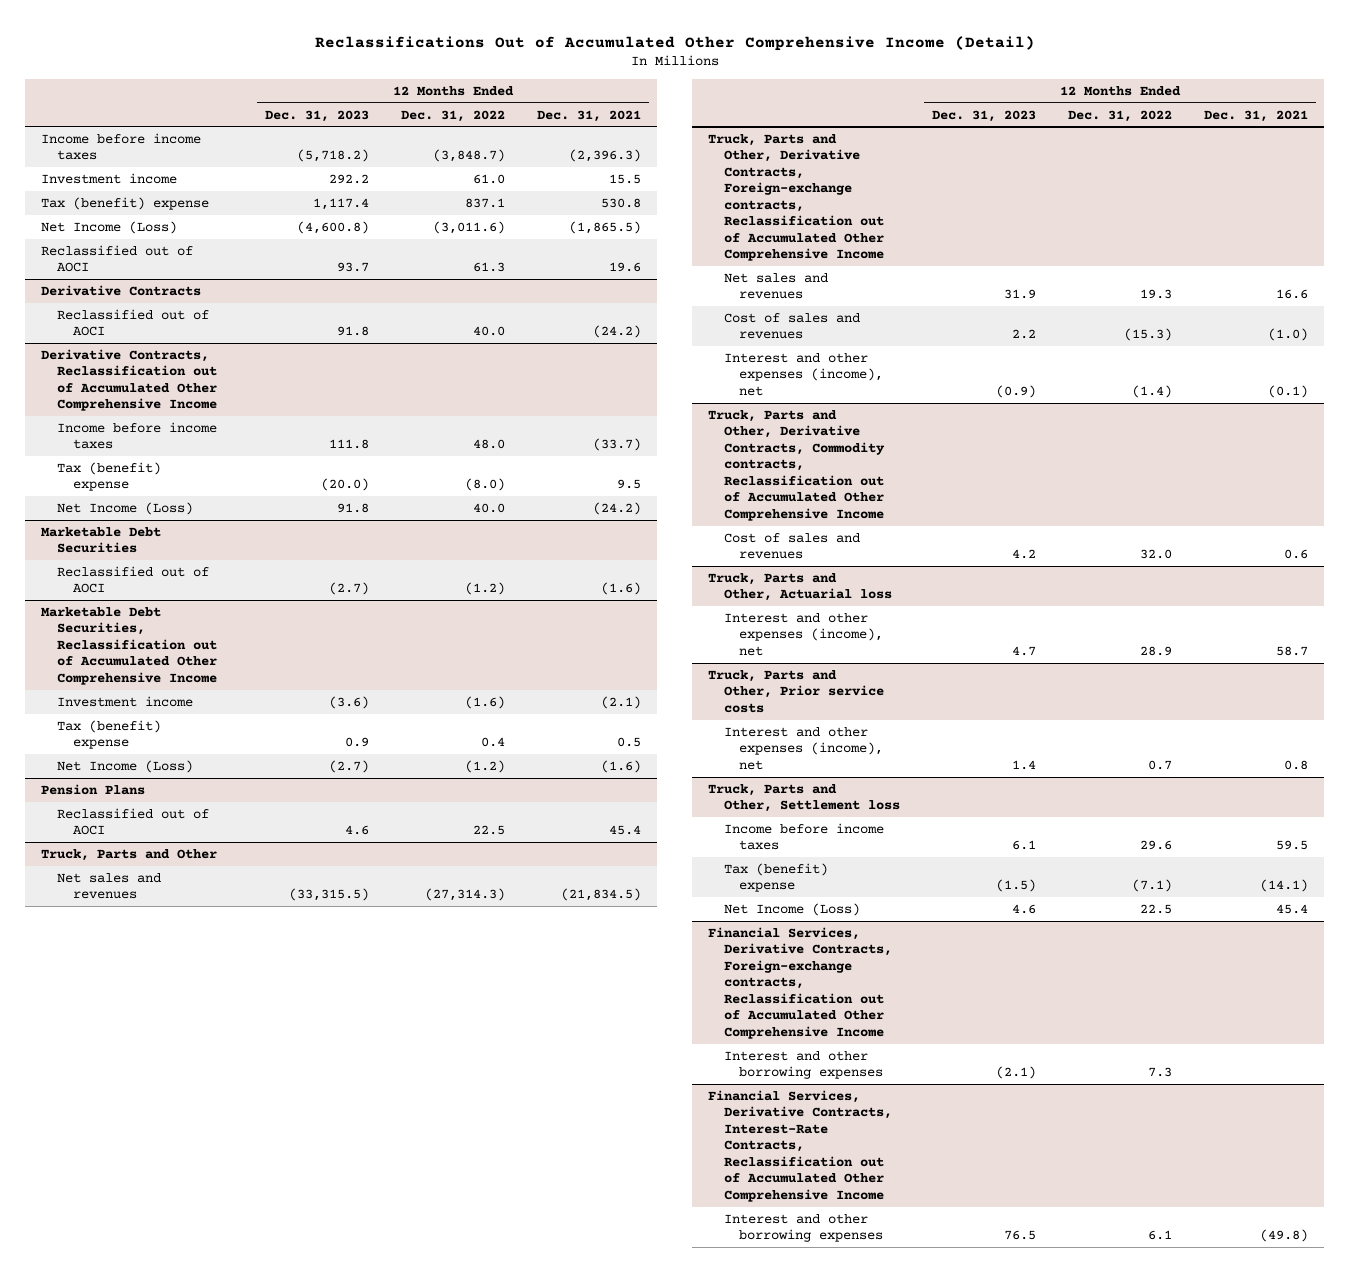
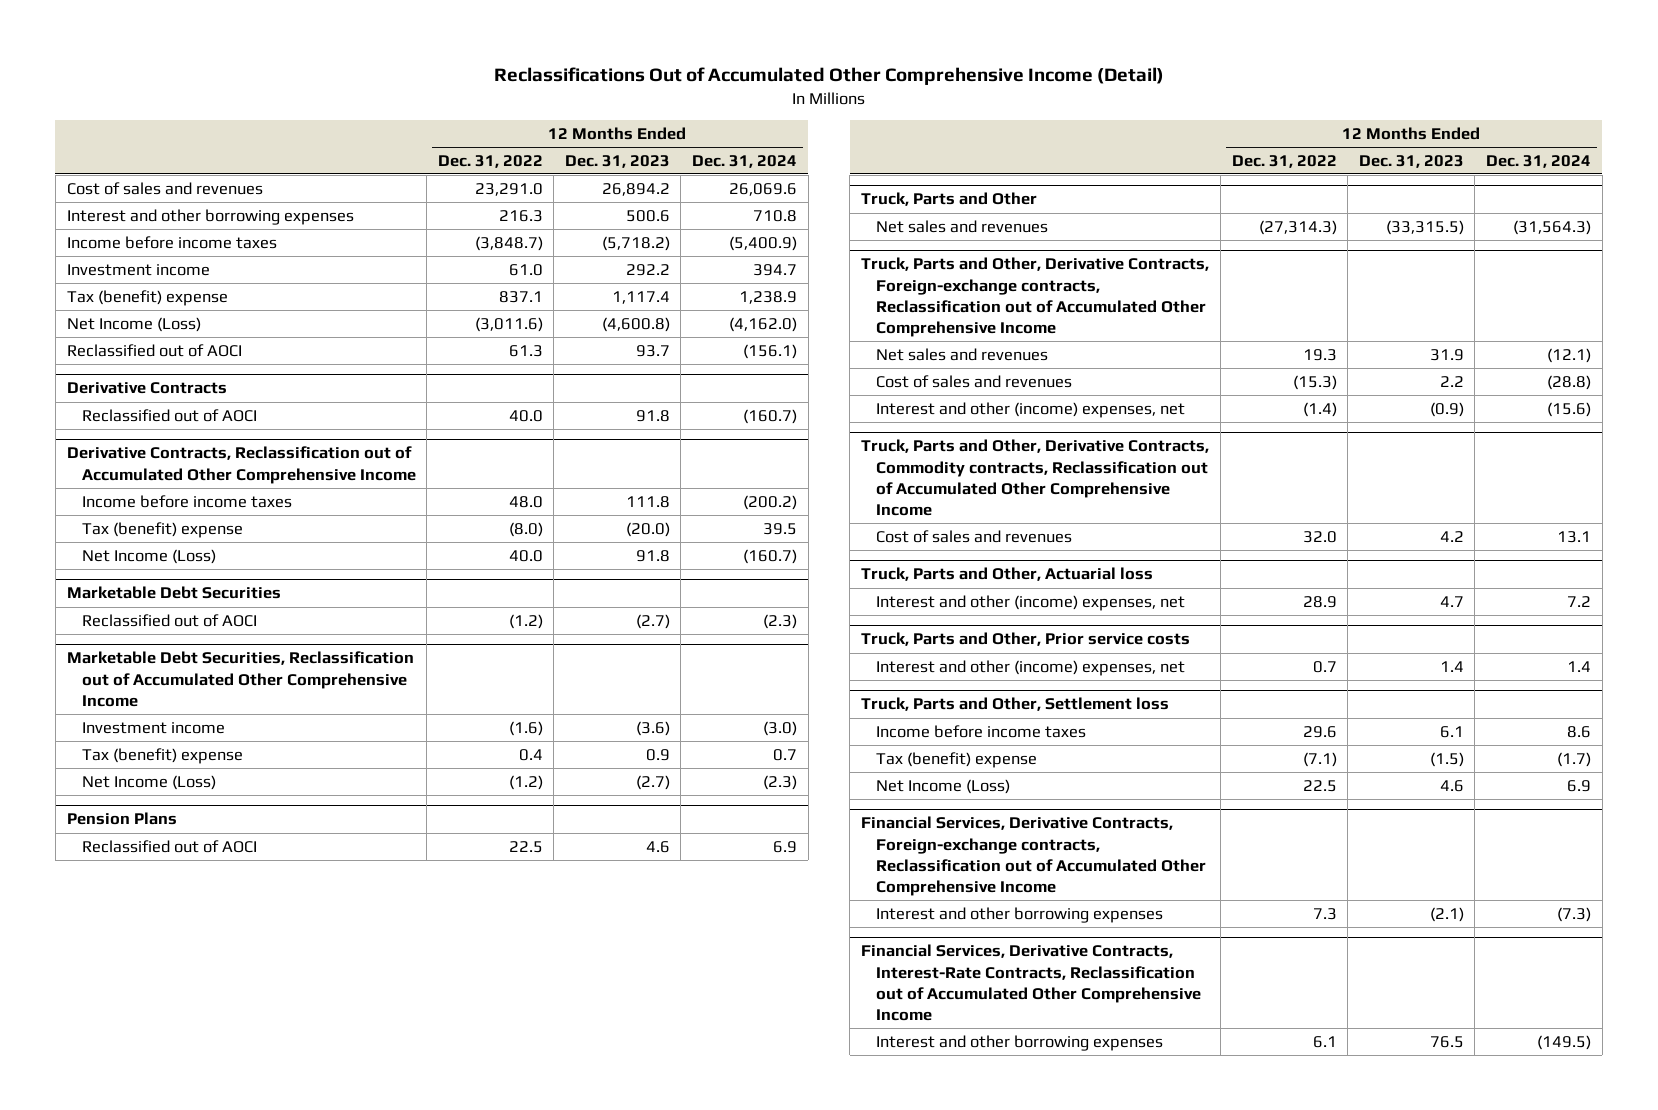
- | 12 Months Ended Dec. 31, 2023 | 12 Months Ended Dec. 31, 2022 | 12 Months Ended Dec. 31, 2021
+ | 12 Months Ended Dec. 31, 2022 | 12 Months Ended Dec. 31, 2023 | 12 Months Ended Dec. 31, 2024
+ Cost of sales and revenues | 23,291.0 | 26,894.2 | 26,069.6
+ Interest and other borrowing expenses | 216.3 | 500.6 | 710.8
@ Truck, Parts and Other, Derivative Contracts, Foreign-exchange contracts, Reclassification out of Accumulated Other Comprehensive Income
- Interest and other expenses (income), net | (0.9) | (1.4) | (0.1)
+ Interest and other (income) expenses, net | (1.4) | (0.9) | (15.6)
@ Truck, Parts and Other, Actuarial loss
- Interest and other expenses (income), net | 4.7 | 28.9 | 58.7
+ Interest and other (income) expenses, net | 28.9 | 4.7 | 7.2
@ Truck, Parts and Other, Prior service costs
- Interest and other expenses (income), net | 1.4 | 0.7 | 0.8
+ Interest and other (income) expenses, net | 0.7 | 1.4 | 1.4

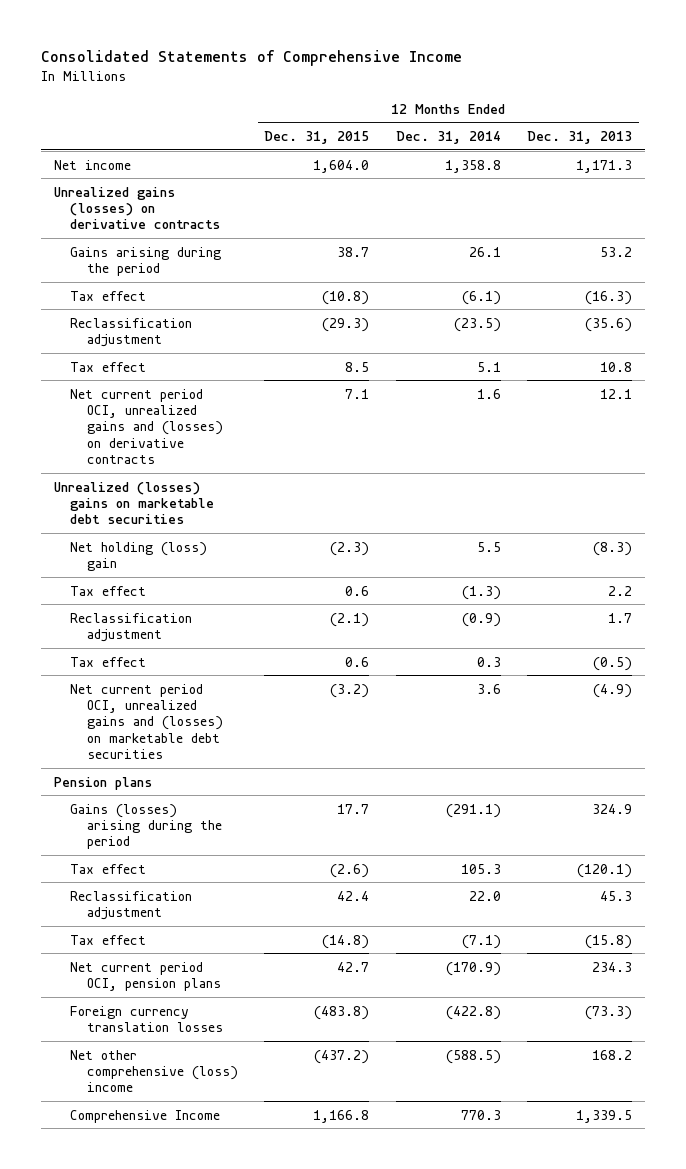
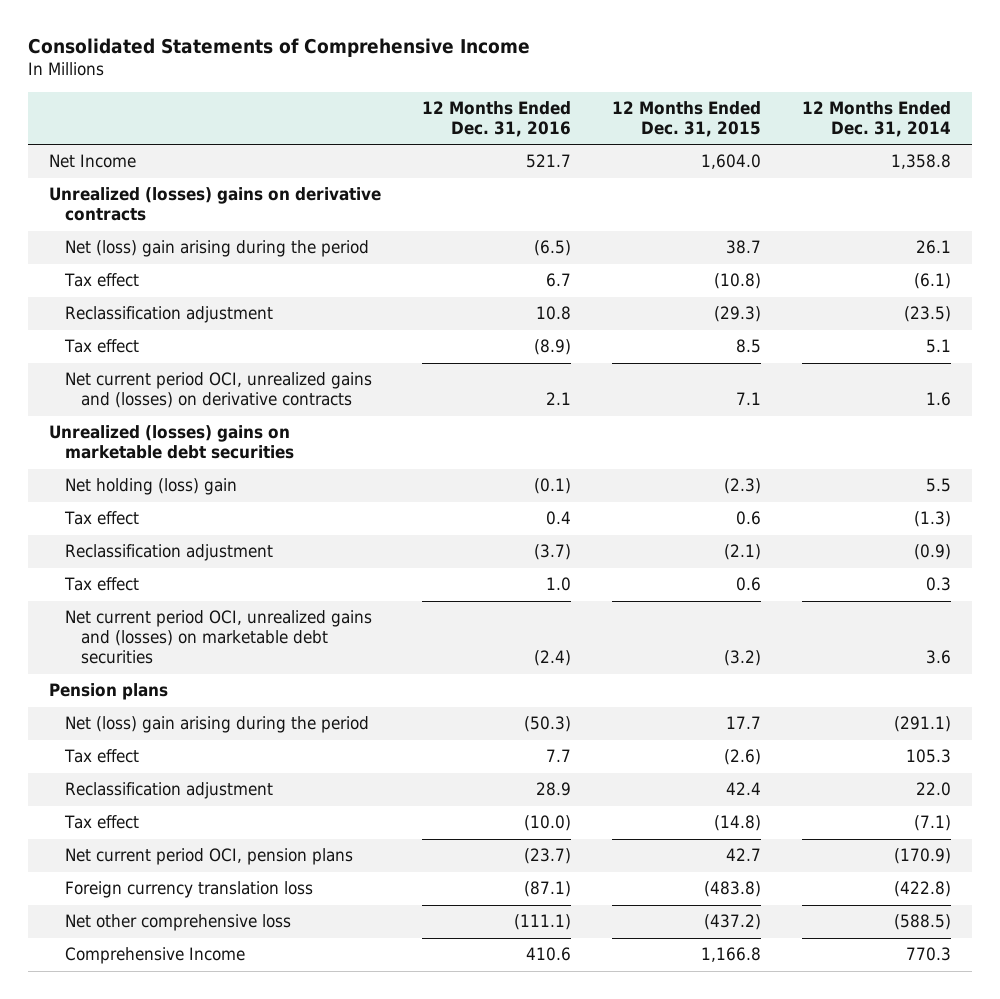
- | 12 Months Ended Dec. 31, 2015 | 12 Months Ended Dec. 31, 2014 | 12 Months Ended Dec. 31, 2013
+ | 12 Months Ended Dec. 31, 2016 | 12 Months Ended Dec. 31, 2015 | 12 Months Ended Dec. 31, 2014
- Net income | 1,604.0 | 1,358.8 | 1,171.3
- Unrealized gains (losses) on derivative contracts
- Gains arising during the period | 38.7 | 26.1 | 53.2
+ Net Income | 521.7 | 1,604.0 | 1,358.8
+ Unrealized (losses) gains on derivative contracts
+ Net (loss) gain arising during the period | (6.5) | 38.7 | 26.1
- Gains (losses) arising during the period | 17.7 | (291.1) | 324.9
+ Net (loss) gain arising during the period | (50.3) | 17.7 | (291.1)
- Foreign currency translation losses | (483.8) | (422.8) | (73.3)
- Net other comprehensive (loss) income | (437.2) | (588.5) | 168.2
+ Foreign currency translation loss | (87.1) | (483.8) | (422.8)
+ Net other comprehensive loss | (111.1) | (437.2) | (588.5)

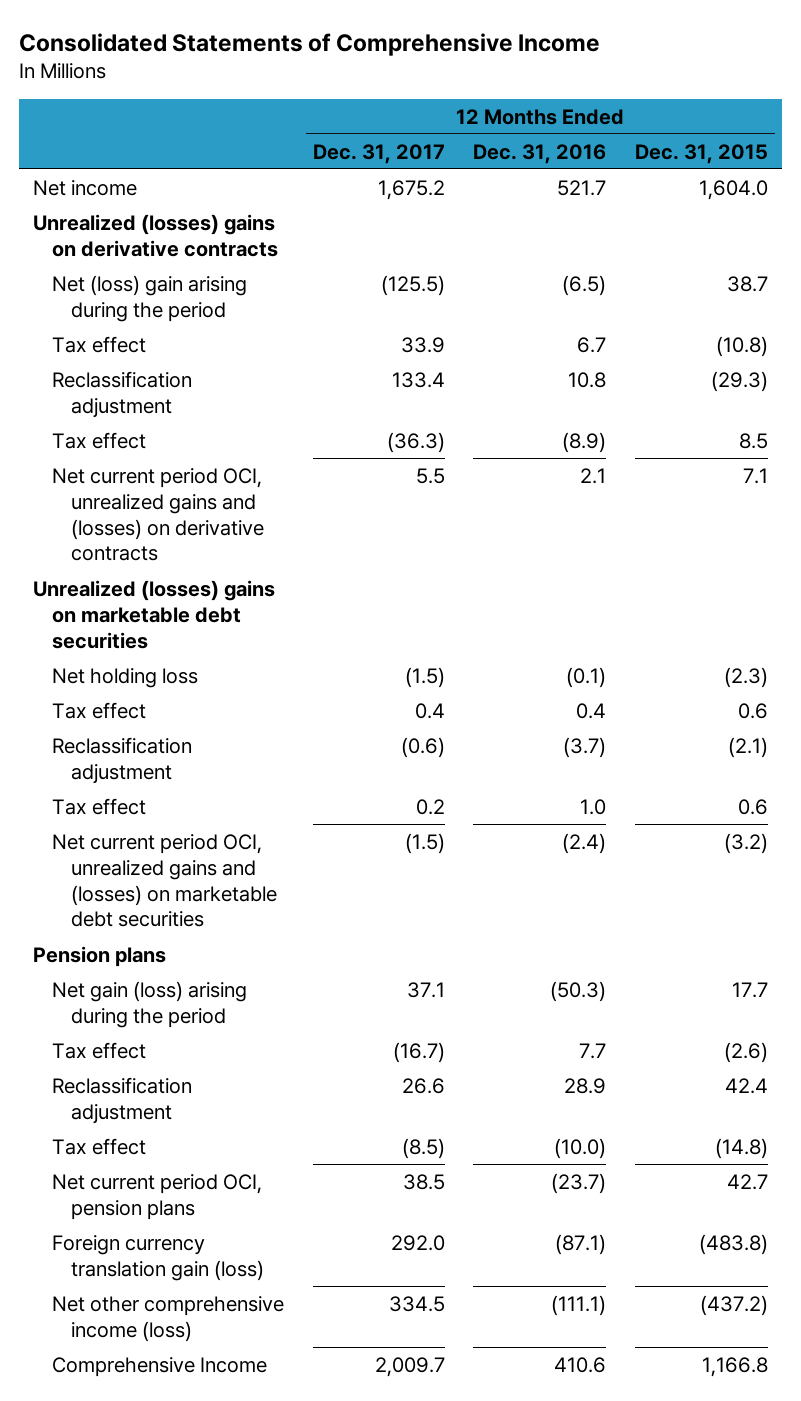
- | 12 Months Ended Dec. 31, 2016 | 12 Months Ended Dec. 31, 2015 | 12 Months Ended Dec. 31, 2014
+ | 12 Months Ended Dec. 31, 2017 | 12 Months Ended Dec. 31, 2016 | 12 Months Ended Dec. 31, 2015
- Net Income | 521.7 | 1,604.0 | 1,358.8
+ Net income | 1,675.2 | 521.7 | 1,604.0
- Net holding (loss) gain | (0.1) | (2.3) | 5.5
+ Net holding loss | (1.5) | (0.1) | (2.3)
- Net (loss) gain arising during the period | (50.3) | 17.7 | (291.1)
+ Net gain (loss) arising during the period | 37.1 | (50.3) | 17.7
- Foreign currency translation loss | (87.1) | (483.8) | (422.8)
- Net other comprehensive loss | (111.1) | (437.2) | (588.5)
+ Foreign currency translation gain (loss) | 292.0 | (87.1) | (483.8)
+ Net other comprehensive income (loss) | 334.5 | (111.1) | (437.2)

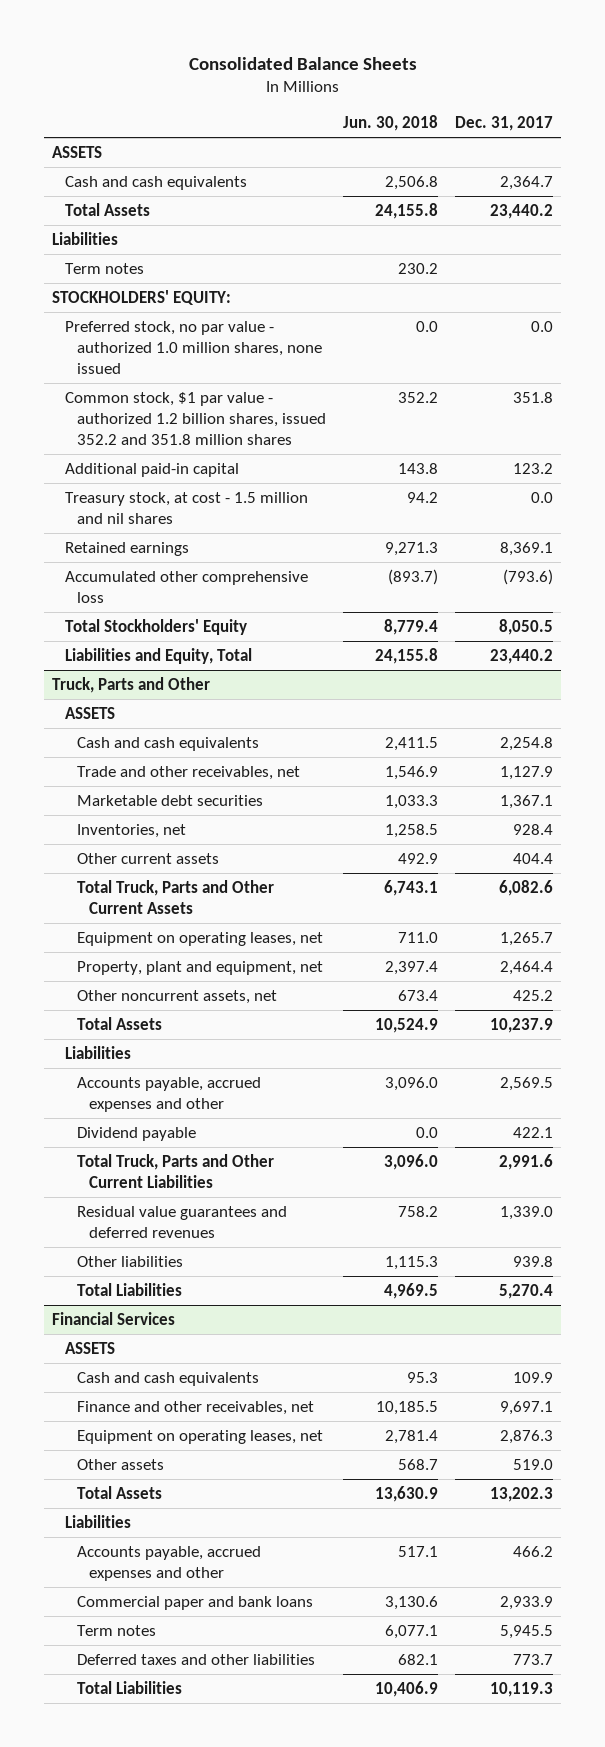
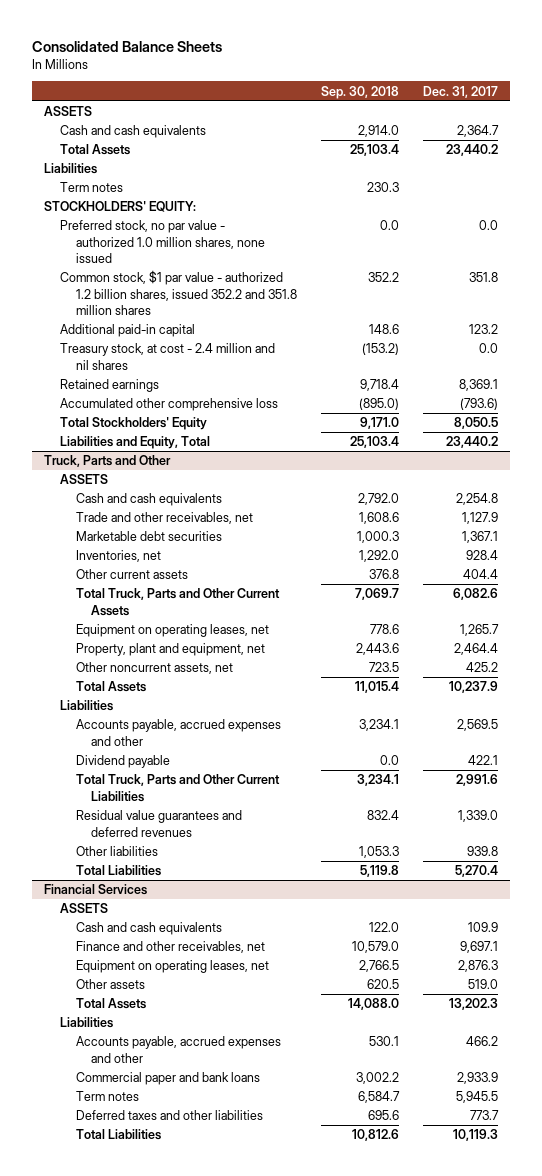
- | Jun. 30, 2018 | Dec. 31, 2017
+ | Sep. 30, 2018 | Dec. 31, 2017
- Treasury stock, at cost - 1.5 million and nil shares | 94.2 | 0.0
+ Treasury stock, at cost - 2.4 million and nil shares | (153.2) | 0.0

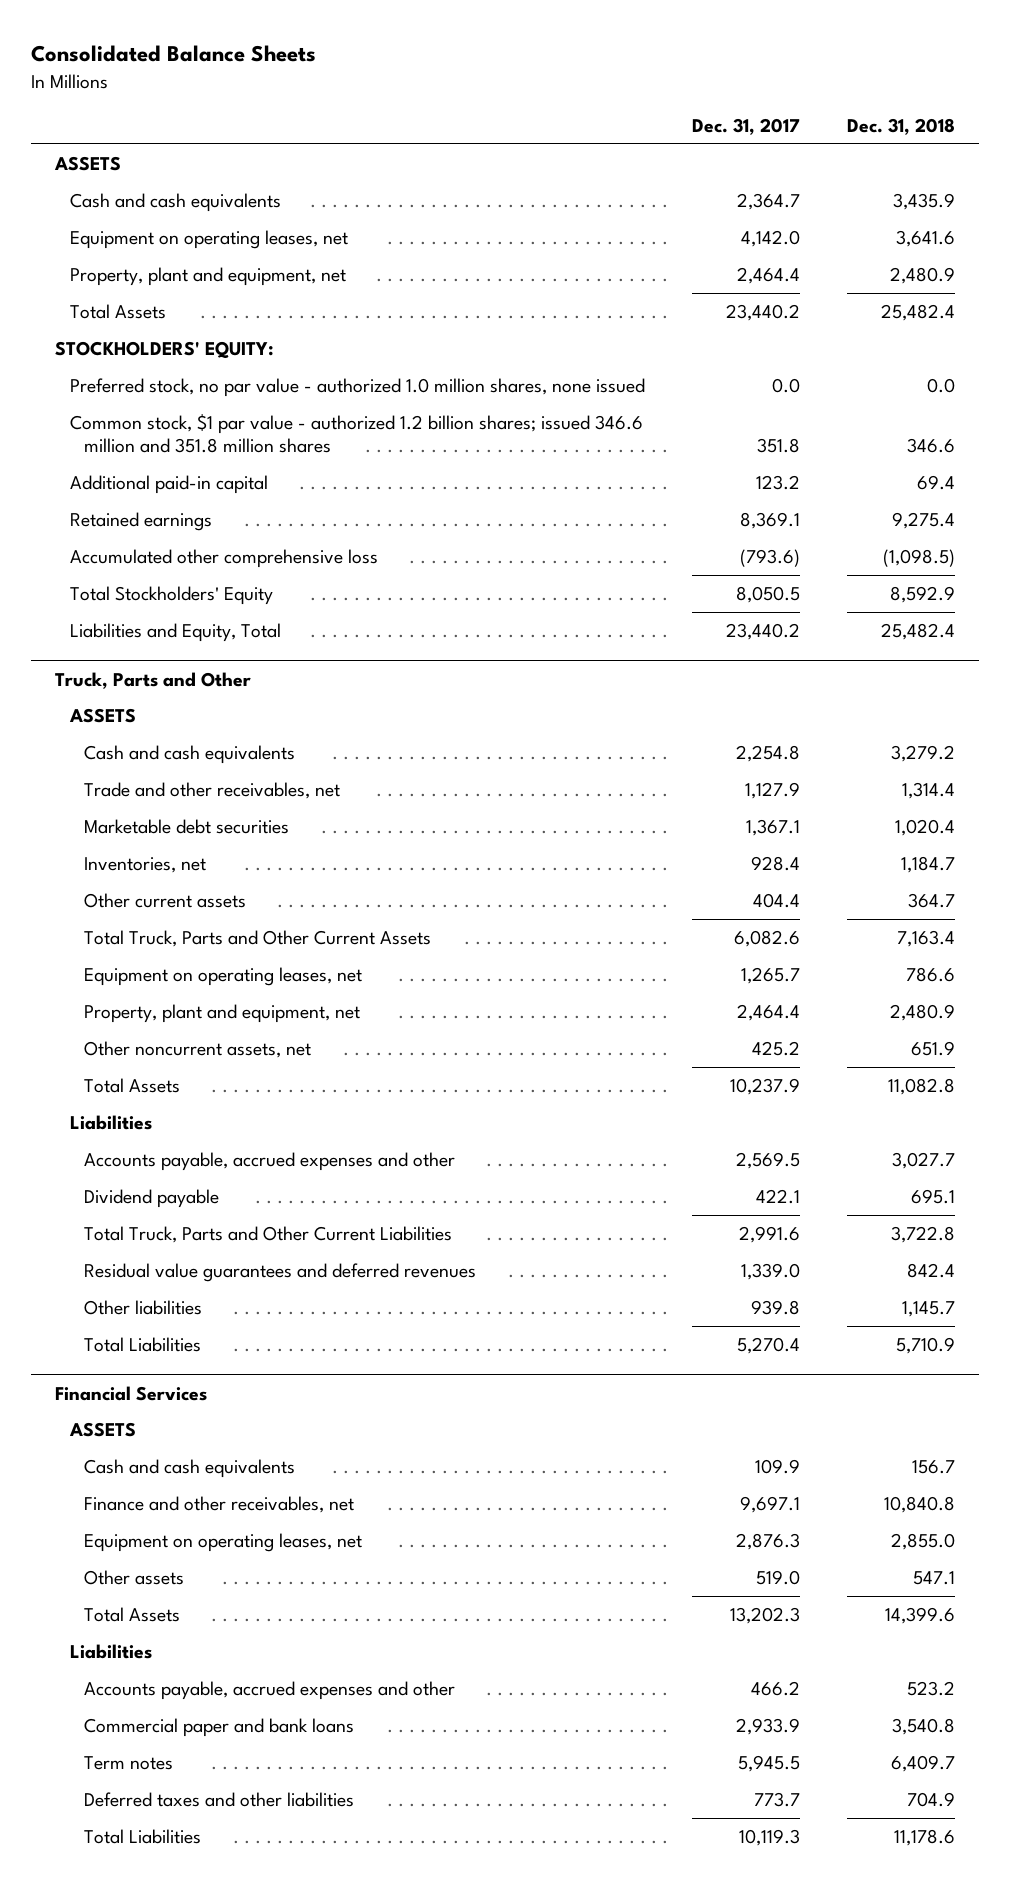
- | Sep. 30, 2018 | Dec. 31, 2017
+ | Dec. 31, 2017 | Dec. 31, 2018
+ Equipment on operating leases, net | 4,142.0 | 3,641.6
+ Property, plant and equipment, net | 2,464.4 | 2,480.9
- Liabilities
- Term notes | 230.3 |
- Common stock, $1 par value - authorized 1.2 billion shares, issued 352.2 and 351.8 million shares | 352.2 | 351.8
+ Common stock, $1 par value - authorized 1.2 billion shares; issued 346.6 million and 351.8 million shares | 351.8 | 346.6
- Treasury stock, at cost - 2.4 million and nil shares | (153.2) | 0.0

